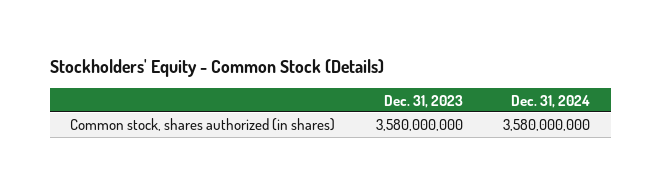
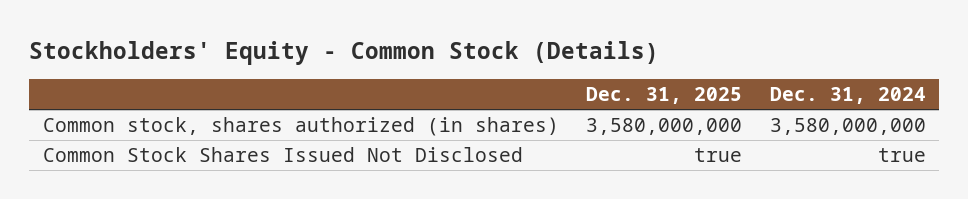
- | Dec. 31, 2023 | Dec. 31, 2024
+ | Dec. 31, 2025 | Dec. 31, 2024
+ Common Stock Shares Issued Not Disclosed | true | true

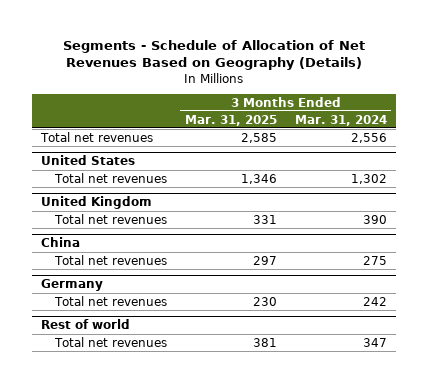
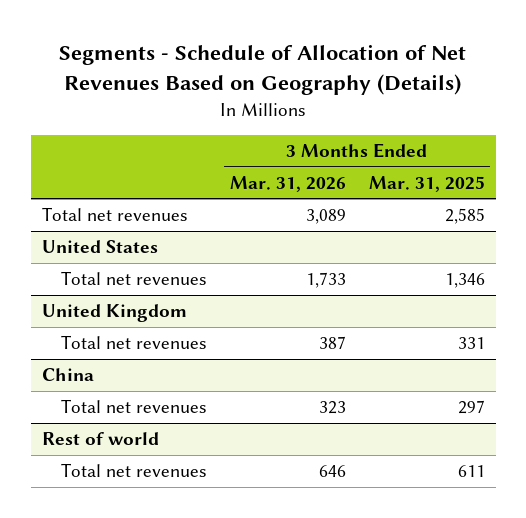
- | 3 Months Ended Mar. 31, 2025 | 3 Months Ended Mar. 31, 2024
+ | 3 Months Ended Mar. 31, 2026 | 3 Months Ended Mar. 31, 2025
- Germany
- Total net revenues | 230 | 242
@ Rest of world
- Total net revenues | 381 | 347
+ Total net revenues | 646 | 611

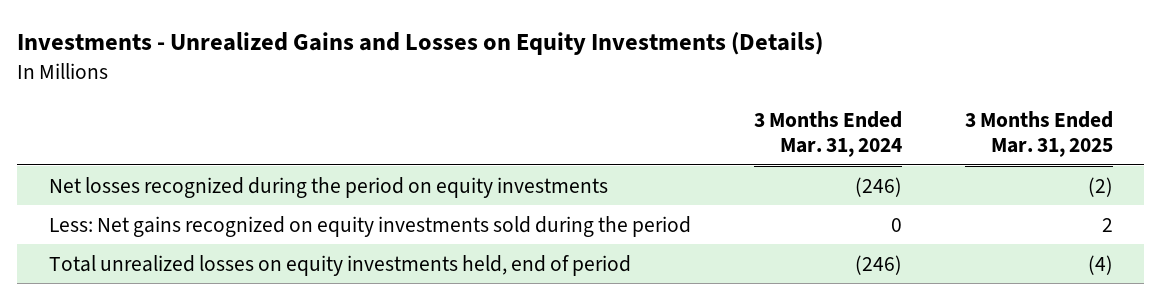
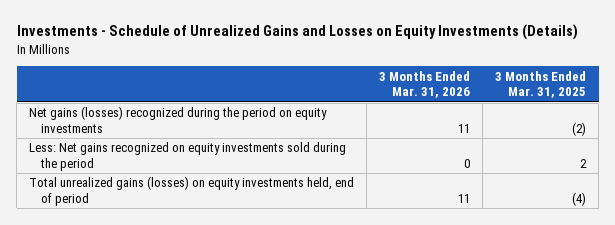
- Investments - Unrealized Gains and Losses on Equity Investments (Details)
+ Investments - Schedule of Unrealized Gains and Losses on Equity Investments (Details)
- | 3 Months Ended Mar. 31, 2024 | 3 Months Ended Mar. 31, 2025
+ | 3 Months Ended Mar. 31, 2026 | 3 Months Ended Mar. 31, 2025
- Net losses recognized during the period on equity investments | (246) | (2)
+ Net gains (losses) recognized during the period on equity investments | 11 | (2)
- Total unrealized losses on equity investments held, end of period | (246) | (4)
+ Total unrealized gains (losses) on equity investments held, end of period | 11 | (4)

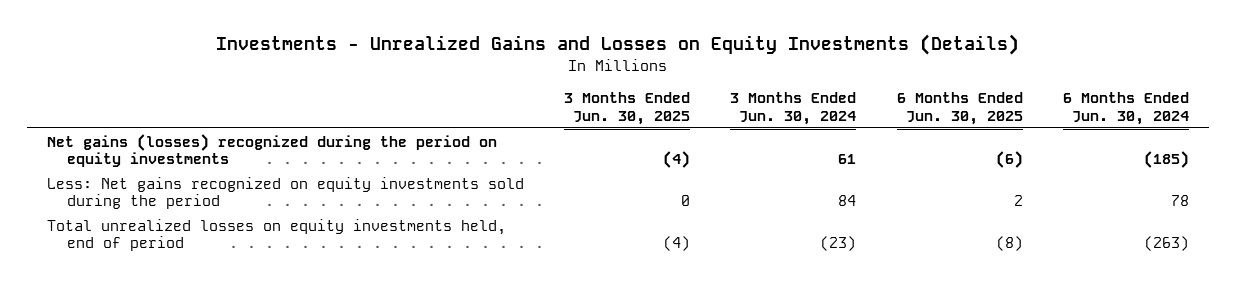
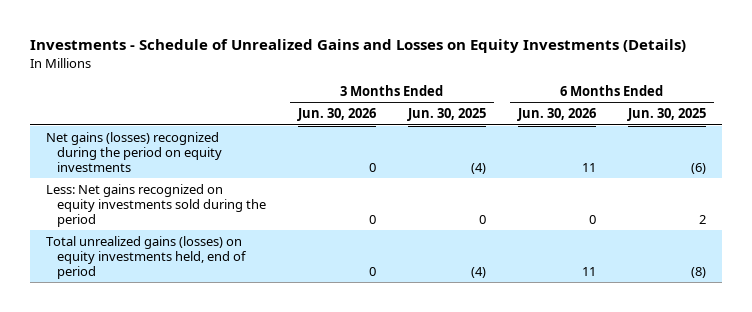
- Investments - Unrealized Gains and Losses on Equity Investments (Details)
+ Investments - Schedule of Unrealized Gains and Losses on Equity Investments (Details)
- | 3 Months Ended Jun. 30, 2025 | 3 Months Ended Jun. 30, 2024 | 6 Months Ended Jun. 30, 2025 | 6 Months Ended Jun. 30, 2024
+ | 3 Months Ended Jun. 30, 2026 | 3 Months Ended Jun. 30, 2025 | 6 Months Ended Jun. 30, 2026 | 6 Months Ended Jun. 30, 2025
- Total unrealized losses on equity investments held, end of period | (4) | (23) | (8) | (263)
+ Total unrealized gains (losses) on equity investments held, end of period | 0 | (4) | 11 | (8)

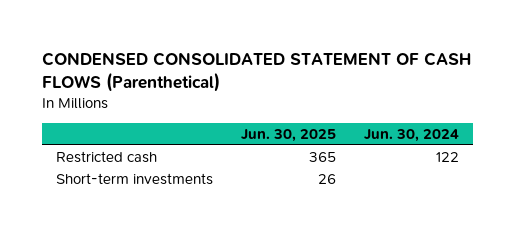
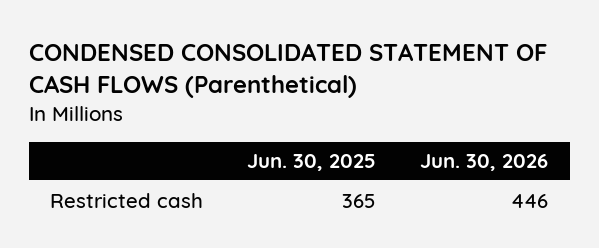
- | Jun. 30, 2025 | Jun. 30, 2024
+ | Jun. 30, 2025 | Jun. 30, 2026
- Short-term investments | 26 |

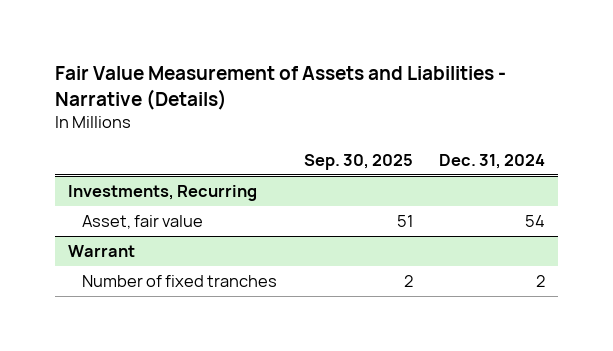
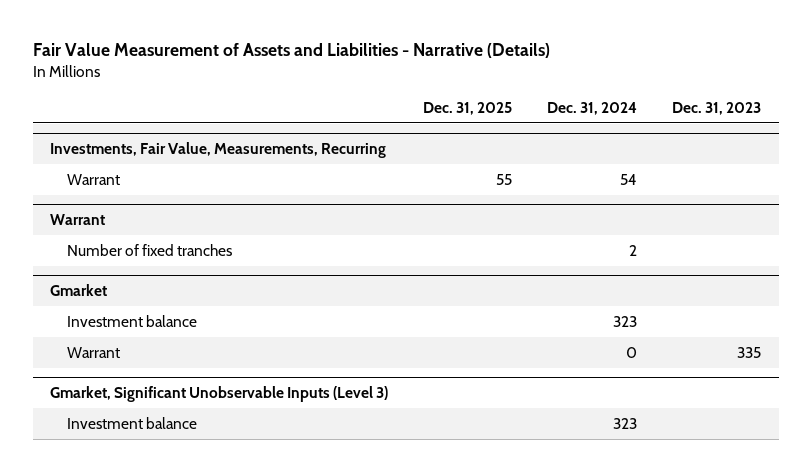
- | Sep. 30, 2025 | Dec. 31, 2024
+ | Dec. 31, 2025 | Dec. 31, 2024 | Dec. 31, 2023
- Investments, Recurring
- Asset, fair value | 51 | 54
+ Investments, Fair Value, Measurements, Recurring
+ Warrant | 55 | 54 |
+ Gmarket
+ Investment balance | | 323 |
+ Warrant | | 0 | 335
+ Gmarket, Significant Unobservable Inputs (Level 3)
+ Investment balance | | 323 |

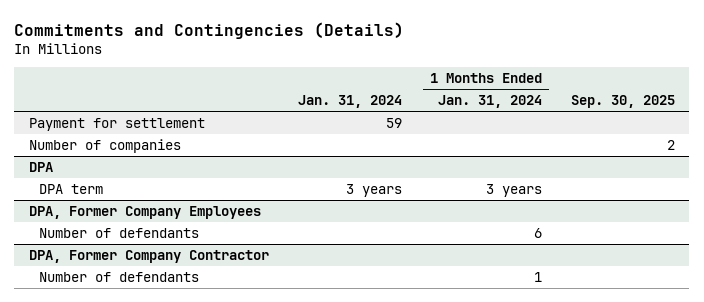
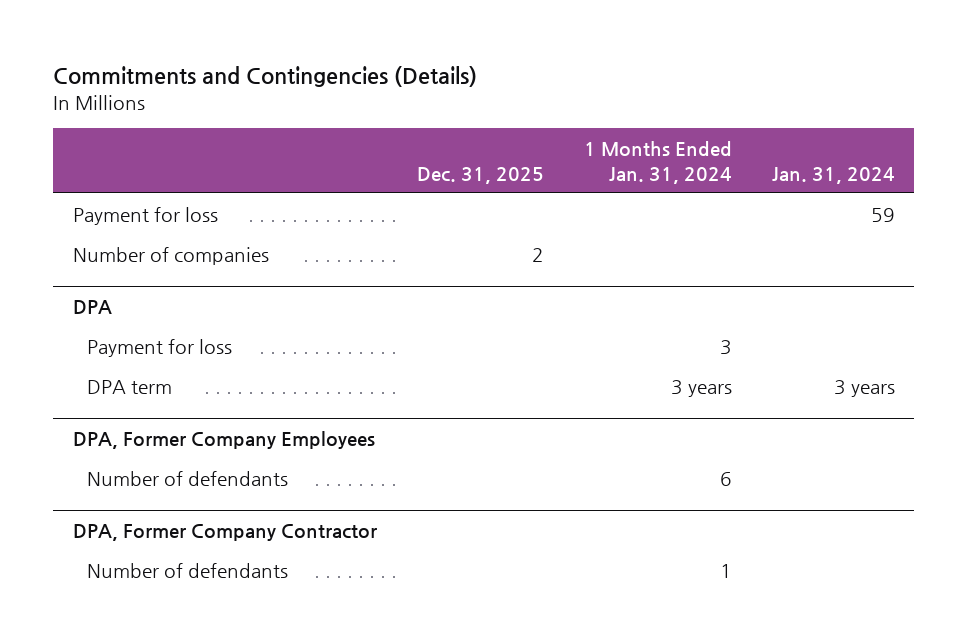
- | Jan. 31, 2024 | 1 Months Ended Jan. 31, 2024 | Sep. 30, 2025
+ | Dec. 31, 2025 | 1 Months Ended Jan. 31, 2024 | Jan. 31, 2024
- Payment for settlement | 59 | |
+ Payment for loss | | | 59
@ DPA
+ Payment for loss | | 3 |

